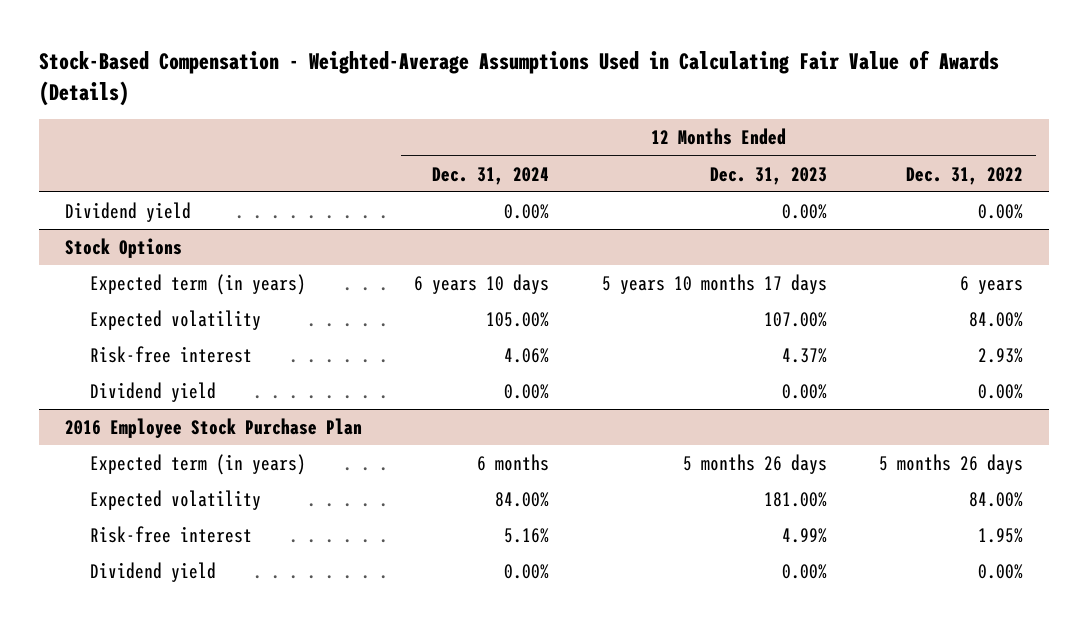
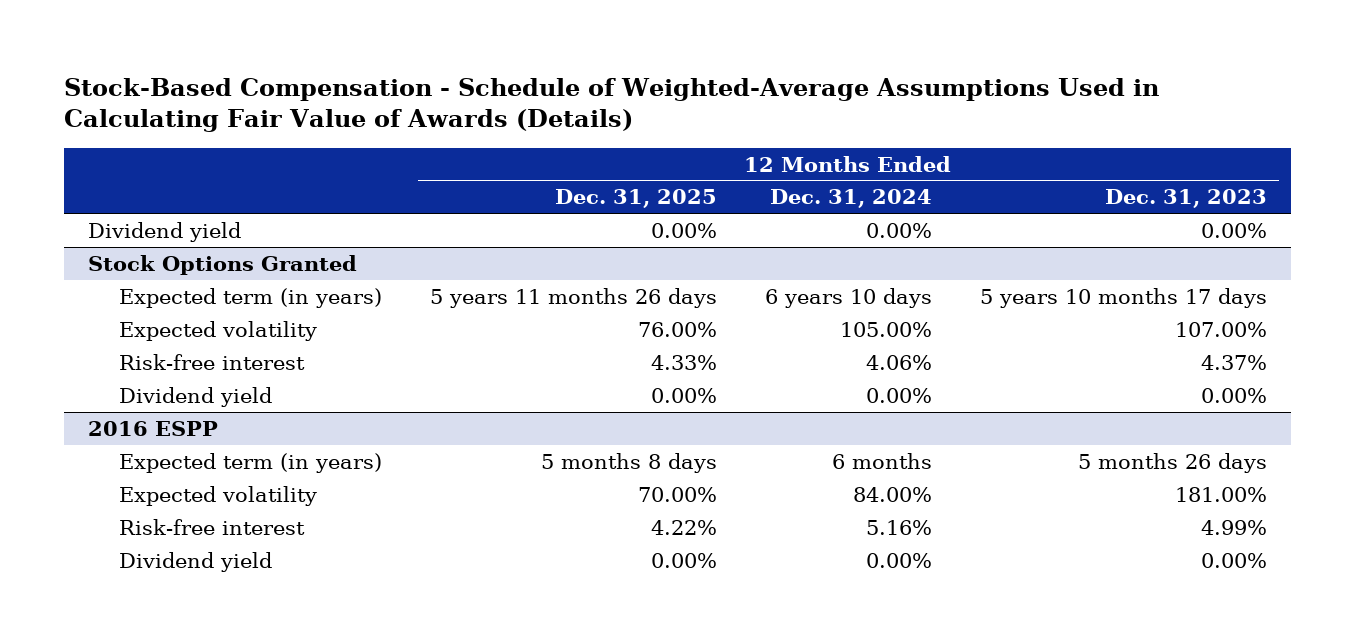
- Stock-Based Compensation - Weighted-Average Assumptions Used in Calculating Fair Value of Awards (Details)
+ Stock-Based Compensation - Schedule of Weighted-Average Assumptions Used in Calculating Fair Value of Awards (Details)
- | 12 Months Ended Dec. 31, 2024 | 12 Months Ended Dec. 31, 2023 | 12 Months Ended Dec. 31, 2022
+ | 12 Months Ended Dec. 31, 2025 | 12 Months Ended Dec. 31, 2024 | 12 Months Ended Dec. 31, 2023
- Stock Options
+ Stock Options Granted
- 2016 Employee Stock Purchase Plan
+ 2016 ESPP

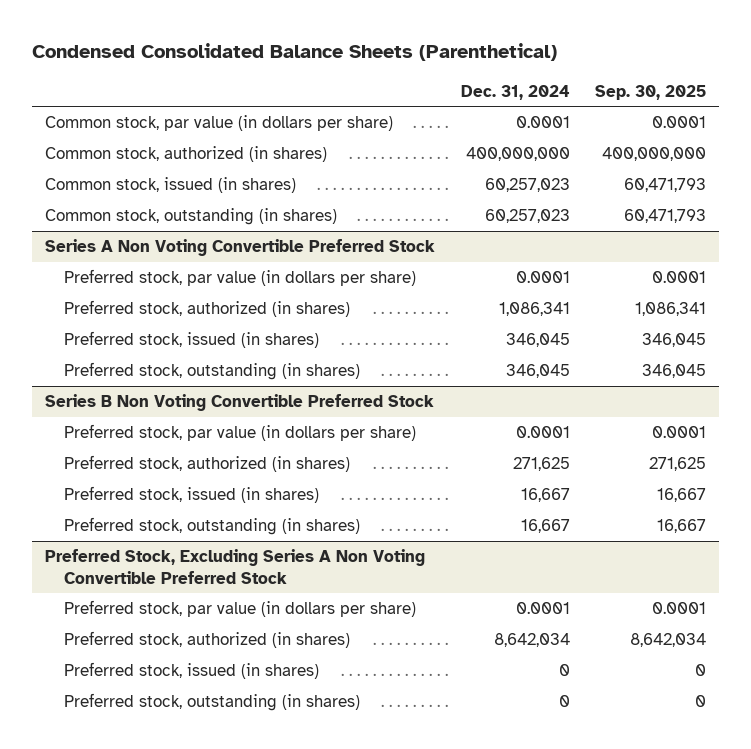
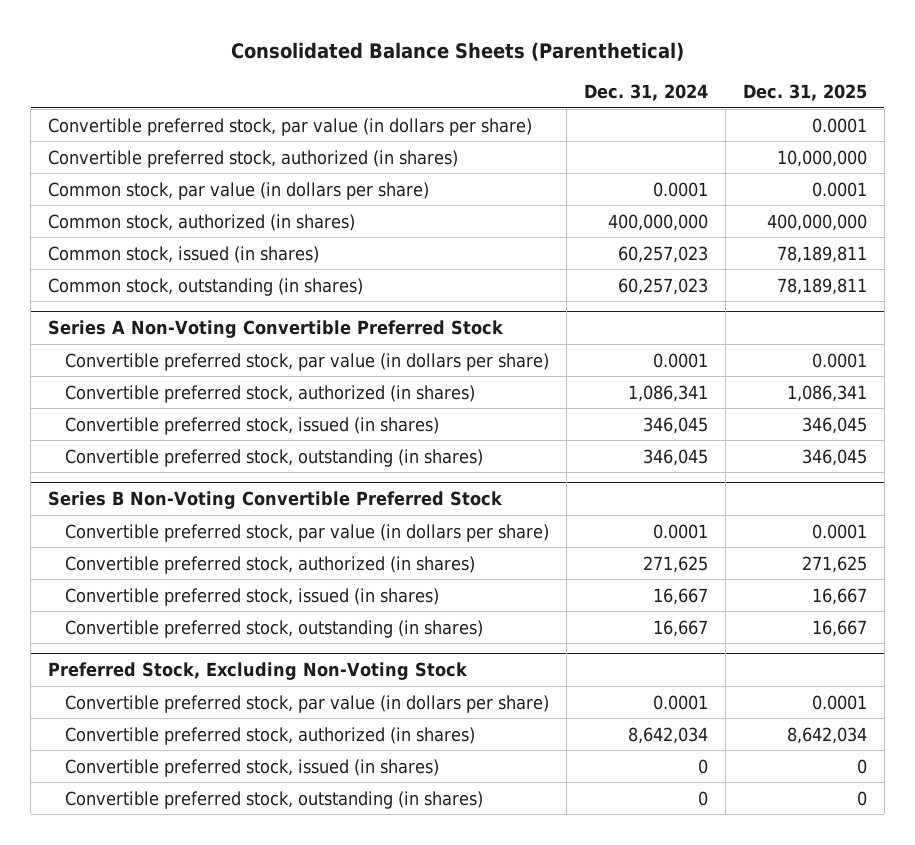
- Condensed Consolidated Balance Sheets (Parenthetical)
+ Consolidated Balance Sheets (Parenthetical)
- | Dec. 31, 2024 | Sep. 30, 2025
+ | Dec. 31, 2024 | Dec. 31, 2025
+ Convertible preferred stock, par value (in dollars per share) | | 0.0001
+ Convertible preferred stock, authorized (in shares) | | 10,000,000
- Series A Non Voting Convertible Preferred Stock
- Preferred stock, par value (in dollars per share) | 0.0001 | 0.0001
- Preferred stock, authorized (in shares) | 1,086,341 | 1,086,341
- Preferred stock, issued (in shares) | 346,045 | 346,045
- Preferred stock, outstanding (in shares) | 346,045 | 346,045
- Series B Non Voting Convertible Preferred Stock
- Preferred stock, par value (in dollars per share) | 0.0001 | 0.0001
- Preferred stock, authorized (in shares) | 271,625 | 271,625
- Preferred stock, issued (in shares) | 16,667 | 16,667
- Preferred stock, outstanding (in shares) | 16,667 | 16,667
- Preferred Stock, Excluding Series A Non Voting Convertible Preferred Stock
- Preferred stock, par value (in dollars per share) | 0.0001 | 0.0001
- Preferred stock, authorized (in shares) | 8,642,034 | 8,642,034
- Preferred stock, issued (in shares) | 0 | 0
- Preferred stock, outstanding (in shares) | 0 | 0
+ Series A Non-Voting Convertible Preferred Stock
+ Convertible preferred stock, par value (in dollars per share) | 0.0001 | 0.0001
+ Convertible preferred stock, authorized (in shares) | 1,086,341 | 1,086,341
+ Convertible preferred stock, issued (in shares) | 346,045 | 346,045
+ Convertible preferred stock, outstanding (in shares) | 346,045 | 346,045
+ Series B Non-Voting Convertible Preferred Stock
+ Convertible preferred stock, par value (in dollars per share) | 0.0001 | 0.0001
+ Convertible preferred stock, authorized (in shares) | 271,625 | 271,625
+ Convertible preferred stock, issued (in shares) | 16,667 | 16,667
+ Convertible preferred stock, outstanding (in shares) | 16,667 | 16,667
+ Preferred Stock, Excluding Non-Voting Stock
+ Convertible preferred stock, par value (in dollars per share) | 0.0001 | 0.0001
+ Convertible preferred stock, authorized (in shares) | 8,642,034 | 8,642,034
+ Convertible preferred stock, issued (in shares) | 0 | 0
+ Convertible preferred stock, outstanding (in shares) | 0 | 0

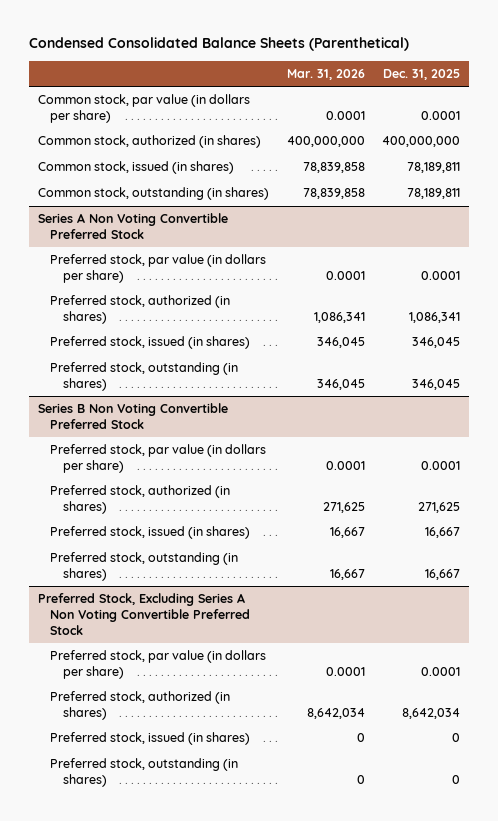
- Consolidated Balance Sheets (Parenthetical)
+ Condensed Consolidated Balance Sheets (Parenthetical)
- | Dec. 31, 2024 | Dec. 31, 2025
+ | Mar. 31, 2026 | Dec. 31, 2025
- Convertible preferred stock, par value (in dollars per share) | | 0.0001
- Convertible preferred stock, authorized (in shares) | | 10,000,000
- Series A Non-Voting Convertible Preferred Stock
- Convertible preferred stock, par value (in dollars per share) | 0.0001 | 0.0001
- Convertible preferred stock, authorized (in shares) | 1,086,341 | 1,086,341
- Convertible preferred stock, issued (in shares) | 346,045 | 346,045
- Convertible preferred stock, outstanding (in shares) | 346,045 | 346,045
- Series B Non-Voting Convertible Preferred Stock
- Convertible preferred stock, par value (in dollars per share) | 0.0001 | 0.0001
- Convertible preferred stock, authorized (in shares) | 271,625 | 271,625
- Convertible preferred stock, issued (in shares) | 16,667 | 16,667
- Convertible preferred stock, outstanding (in shares) | 16,667 | 16,667
- Preferred Stock, Excluding Non-Voting Stock
- Convertible preferred stock, par value (in dollars per share) | 0.0001 | 0.0001
- Convertible preferred stock, authorized (in shares) | 8,642,034 | 8,642,034
- Convertible preferred stock, issued (in shares) | 0 | 0
- Convertible preferred stock, outstanding (in shares) | 0 | 0
+ Series A Non Voting Convertible Preferred Stock
+ Preferred stock, par value (in dollars per share) | 0.0001 | 0.0001
+ Preferred stock, authorized (in shares) | 1,086,341 | 1,086,341
+ Preferred stock, issued (in shares) | 346,045 | 346,045
+ Preferred stock, outstanding (in shares) | 346,045 | 346,045
+ Series B Non Voting Convertible Preferred Stock
+ Preferred stock, par value (in dollars per share) | 0.0001 | 0.0001
+ Preferred stock, authorized (in shares) | 271,625 | 271,625
+ Preferred stock, issued (in shares) | 16,667 | 16,667
+ Preferred stock, outstanding (in shares) | 16,667 | 16,667
+ Preferred Stock, Excluding Series A Non Voting Convertible Preferred Stock
+ Preferred stock, par value (in dollars per share) | 0.0001 | 0.0001
+ Preferred stock, authorized (in shares) | 8,642,034 | 8,642,034
+ Preferred stock, issued (in shares) | 0 | 0
+ Preferred stock, outstanding (in shares) | 0 | 0

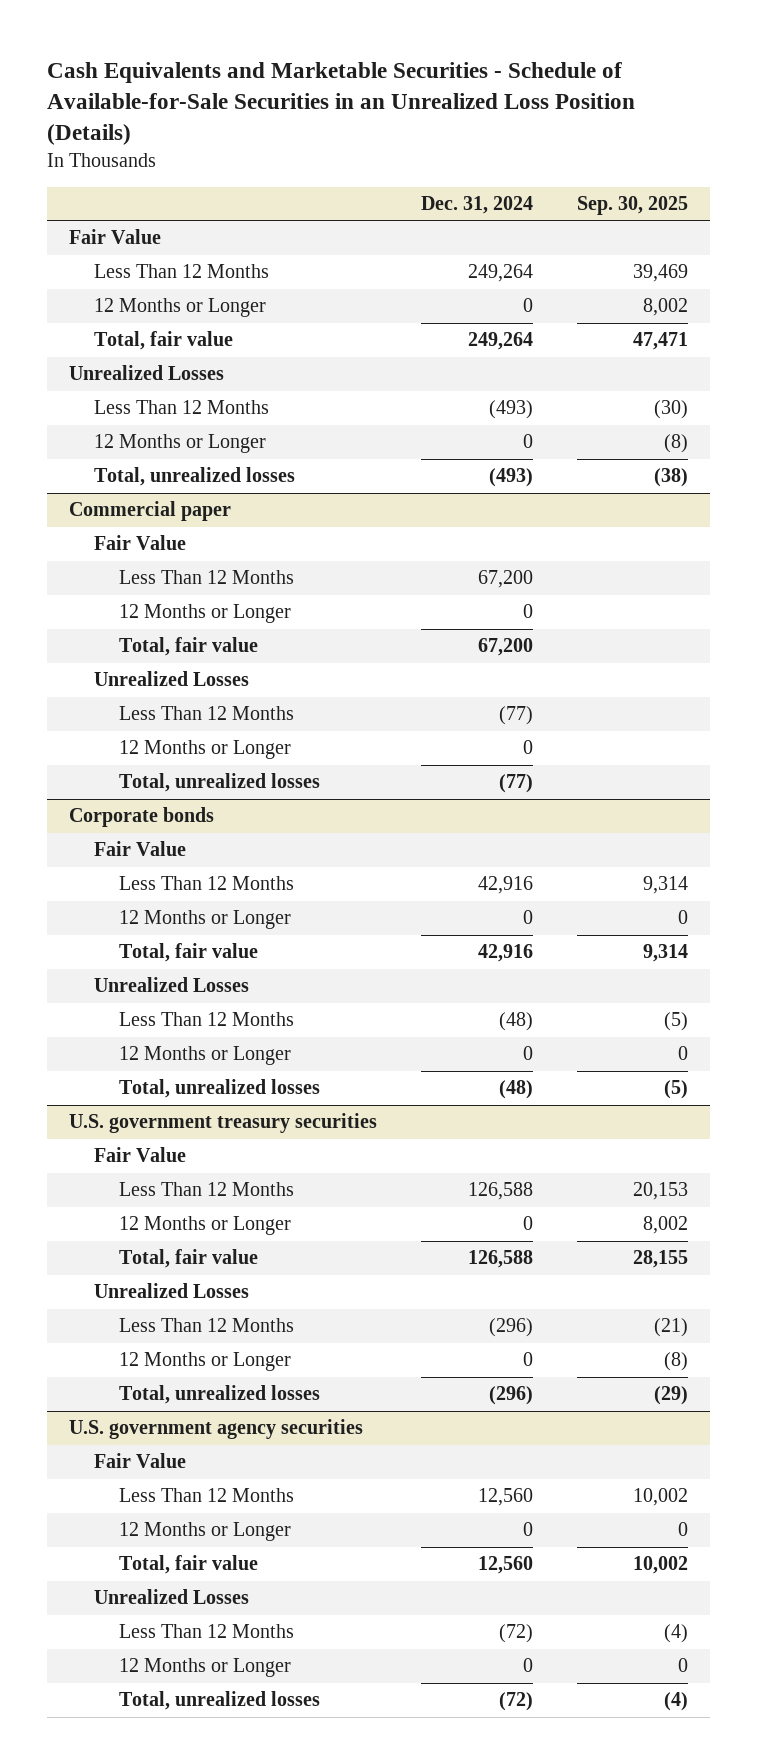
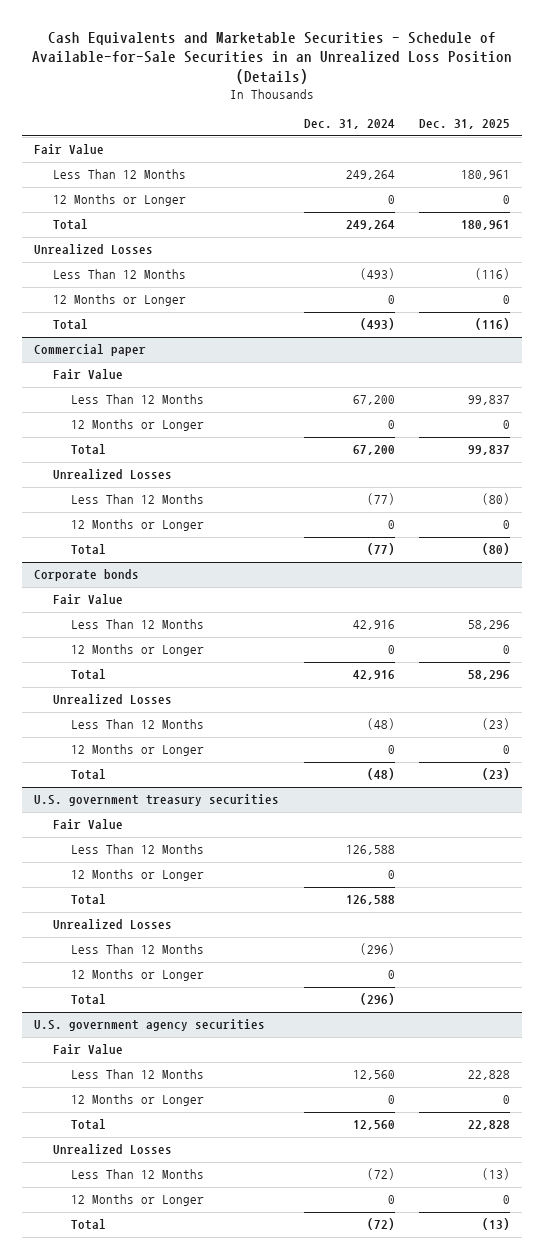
- | Dec. 31, 2024 | Sep. 30, 2025
+ | Dec. 31, 2024 | Dec. 31, 2025
- Total, fair value | 249,264 | 47,471
+ Total | 249,264 | 180,961
- Total, unrealized losses | (493) | (38)
+ Total | (493) | (116)
@ Commercial paper
- Total, fair value | 67,200 |
+ Total | 67,200 | 99,837
- Total, unrealized losses | (77) |
+ Total | (77) | (80)
@ Corporate bonds
- Total, fair value | 42,916 | 9,314
+ Total | 42,916 | 58,296
- Total, unrealized losses | (48) | (5)
+ Total | (48) | (23)
@ U.S. government treasury securities
- Total, fair value | 126,588 | 28,155
+ Total | 126,588 |
- Total, unrealized losses | (296) | (29)
+ Total | (296) |
@ U.S. government agency securities
- Total, fair value | 12,560 | 10,002
+ Total | 12,560 | 22,828
- Total, unrealized losses | (72) | (4)
+ Total | (72) | (13)

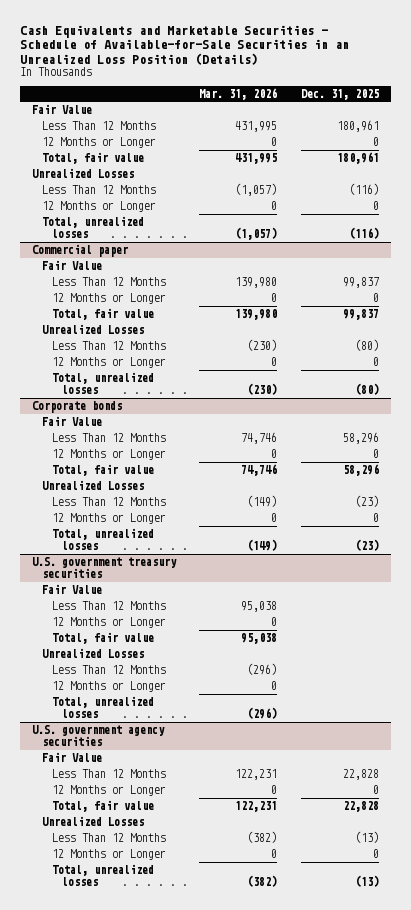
- | Dec. 31, 2024 | Dec. 31, 2025
+ | Mar. 31, 2026 | Dec. 31, 2025
- Total | 249,264 | 180,961
+ Total, fair value | 431,995 | 180,961
- Total | (493) | (116)
+ Total, unrealized losses | (1,057) | (116)
@ Commercial paper
- Total | 67,200 | 99,837
+ Total, fair value | 139,980 | 99,837
- Total | (77) | (80)
+ Total, unrealized losses | (230) | (80)
@ Corporate bonds
- Total | 42,916 | 58,296
+ Total, fair value | 74,746 | 58,296
- Total | (48) | (23)
+ Total, unrealized losses | (149) | (23)
@ U.S. government treasury securities
- Total | 126,588 |
+ Total, fair value | 95,038 |
- Total | (296) |
+ Total, unrealized losses | (296) |
@ U.S. government agency securities
- Total | 12,560 | 22,828
+ Total, fair value | 122,231 | 22,828
- Total | (72) | (13)
+ Total, unrealized losses | (382) | (13)

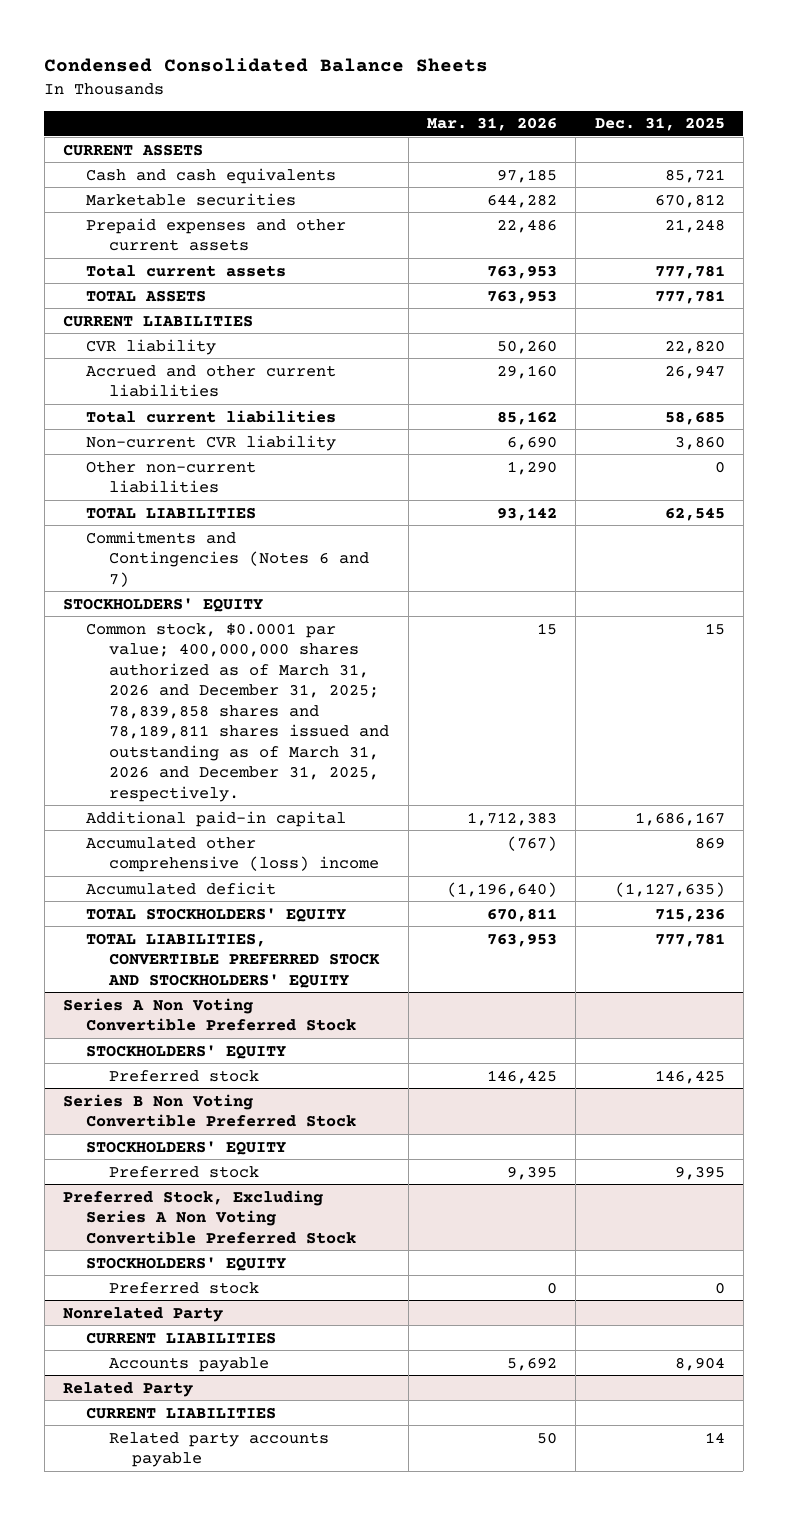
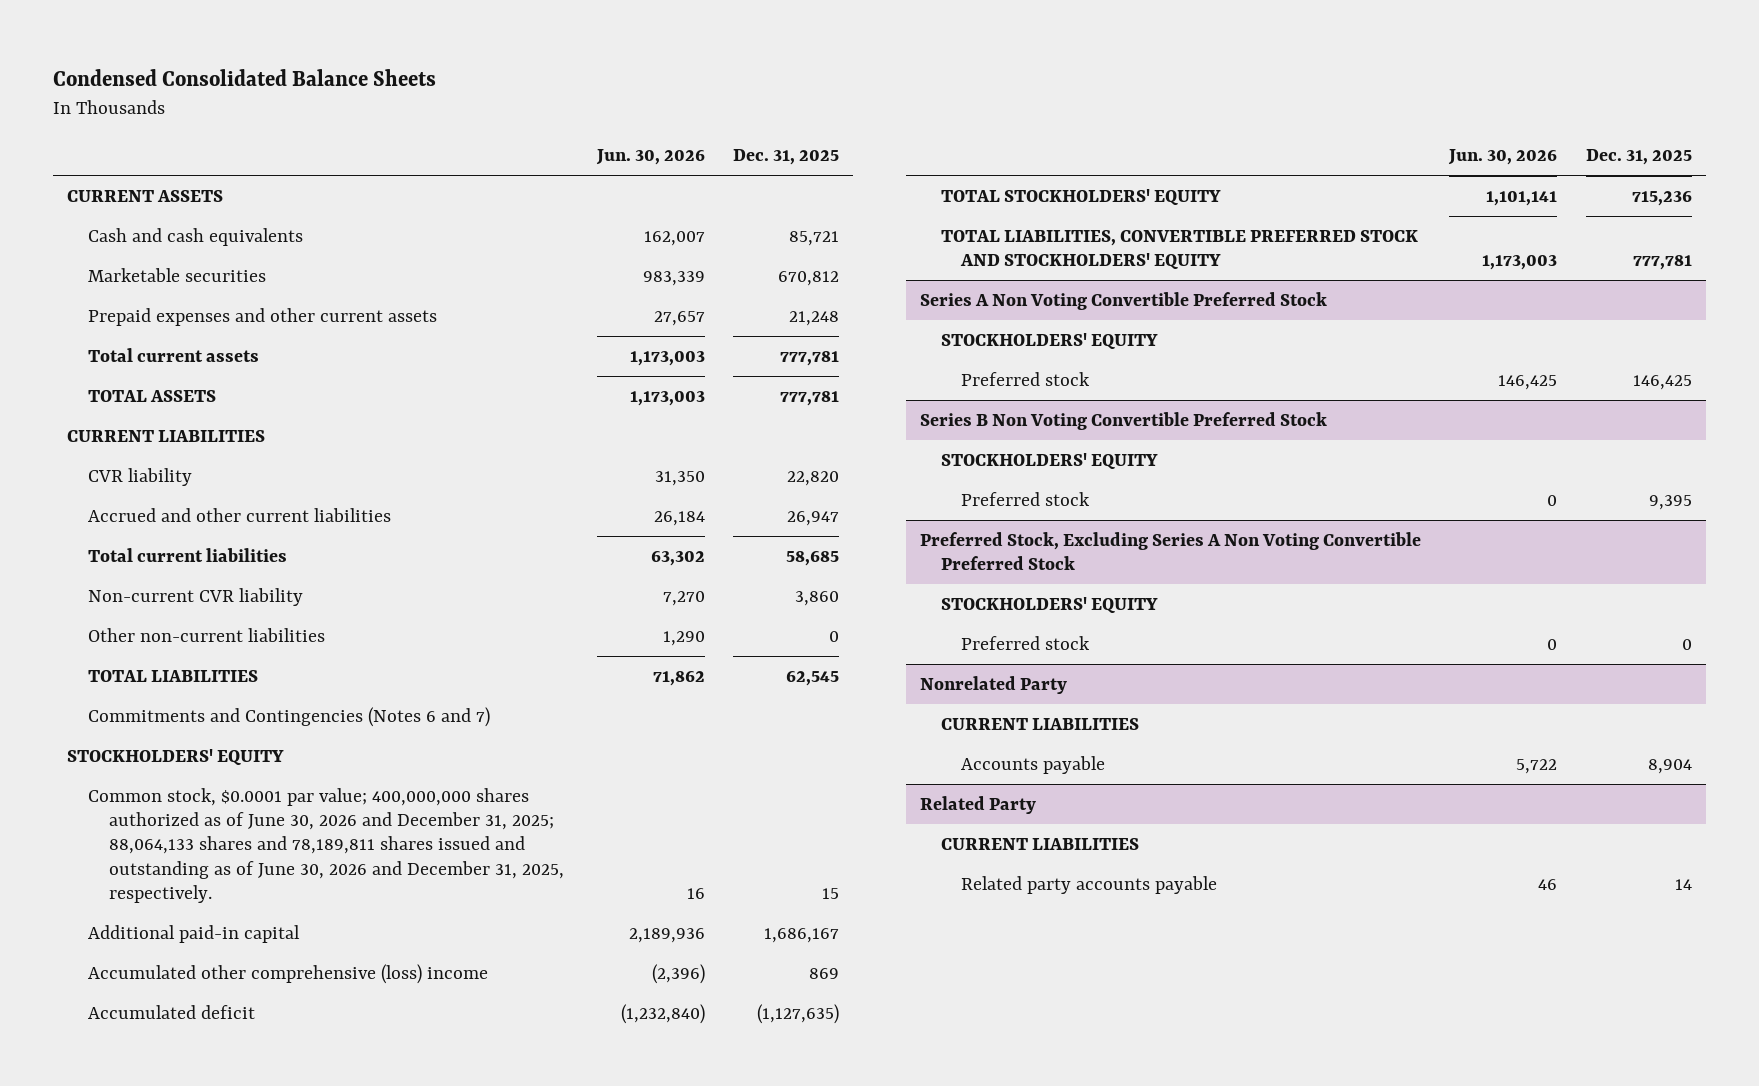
- | Mar. 31, 2026 | Dec. 31, 2025
+ | Jun. 30, 2026 | Dec. 31, 2025
- Common stock, $0.0001 par value; 400,000,000 shares authorized as of March 31, 2026 and December 31, 2025; 78,839,858 shares and 78,189,811 shares issued and outstanding as of March 31, 2026 and December 31, 2025, respectively. | 15 | 15
+ Common stock, $0.0001 par value; 400,000,000 shares authorized as of June 30, 2026 and December 31, 2025; 88,064,133 shares and 78,189,811 shares issued and outstanding as of June 30, 2026 and December 31, 2025, respectively. | 16 | 15

